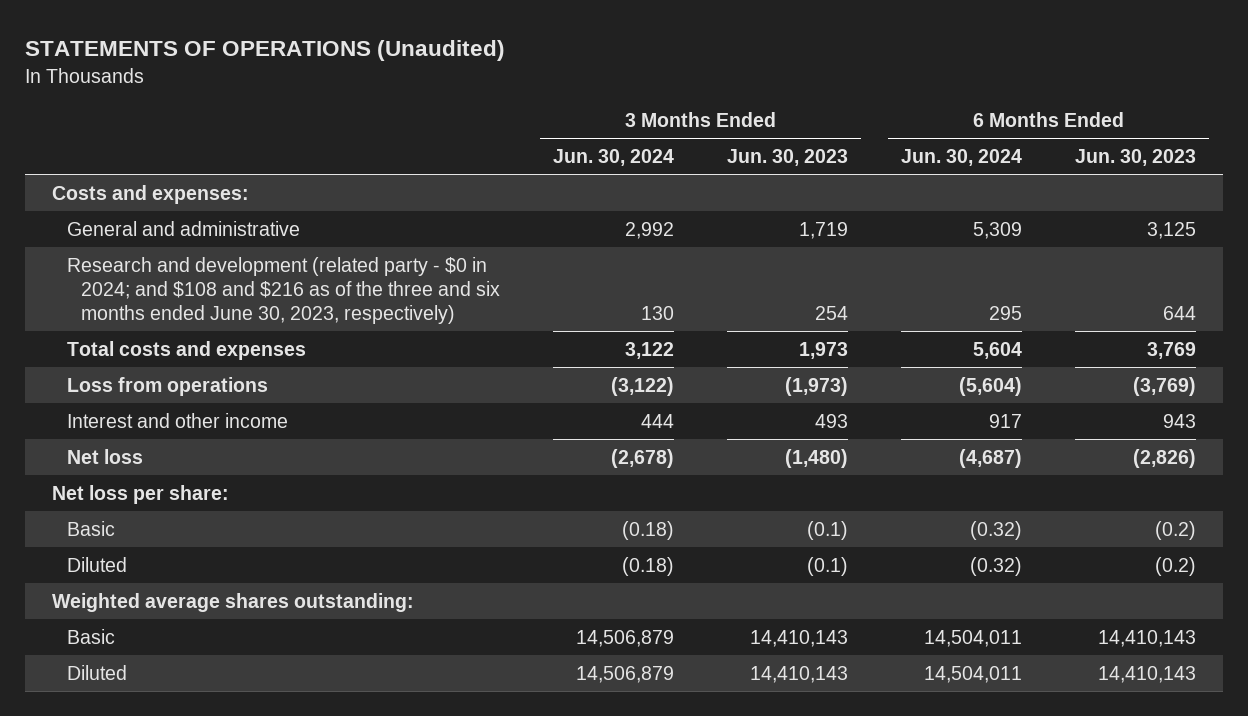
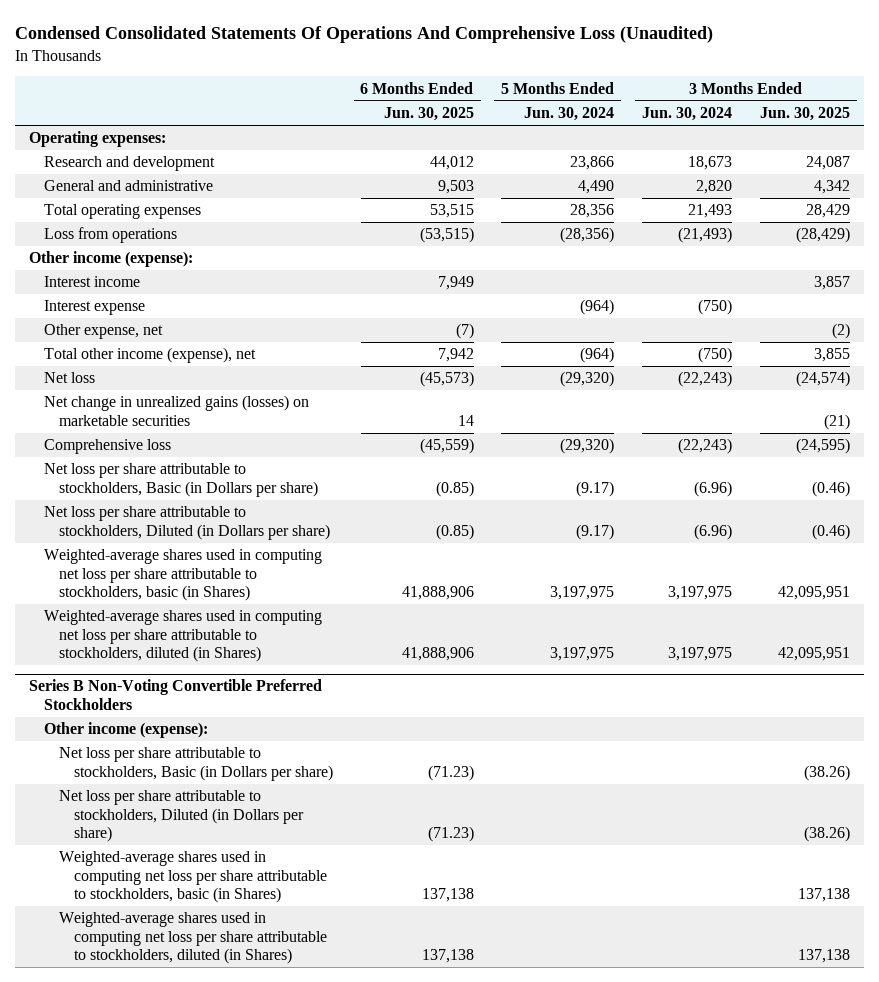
- STATEMENTS OF OPERATIONS (Unaudited)
+ Condensed Consolidated Statements Of Operations And Comprehensive Loss (Unaudited)
- | 3 Months Ended Jun. 30, 2024 | 3 Months Ended Jun. 30, 2023 | 6 Months Ended Jun. 30, 2024 | 6 Months Ended Jun. 30, 2023
+ | 6 Months Ended Jun. 30, 2025 | 5 Months Ended Jun. 30, 2024 | 3 Months Ended Jun. 30, 2024 | 3 Months Ended Jun. 30, 2025
- Costs and expenses:
- General and administrative | 2,992 | 1,719 | 5,309 | 3,125
- Research and development (related party - $0 in 2024; and $108 and $216 as of the three and six months ended June 30, 2023, respectively) | 130 | 254 | 295 | 644
- Total costs and expenses | 3,122 | 1,973 | 5,604 | 3,769
- Loss from operations | (3,122) | (1,973) | (5,604) | (3,769)
- Interest and other income | 444 | 493 | 917 | 943
- Net loss | (2,678) | (1,480) | (4,687) | (2,826)
- Net loss per share:
- Basic | (0.18) | (0.1) | (0.32) | (0.2)
- Diluted | (0.18) | (0.1) | (0.32) | (0.2)
- Weighted average shares outstanding:
- Basic | 14,506,879 | 14,410,143 | 14,504,011 | 14,410,143
- Diluted | 14,506,879 | 14,410,143 | 14,504,011 | 14,410,143
+ Operating expenses:
+ Research and development | 44,012 | 23,866 | 18,673 | 24,087
+ General and administrative | 9,503 | 4,490 | 2,820 | 4,342
+ Total operating expenses | 53,515 | 28,356 | 21,493 | 28,429
+ Loss from operations | (53,515) | (28,356) | (21,493) | (28,429)
+ Other income (expense):
+ Interest income | 7,949 | | | 3,857
+ Interest expense | | (964) | (750) |
+ Other expense, net | (7) | | | (2)
+ Total other income (expense), net | 7,942 | (964) | (750) | 3,855
+ Net loss | (45,573) | (29,320) | (22,243) | (24,574)
+ Net change in unrealized gains (losses) on marketable securities | 14 | | | (21)
+ Comprehensive loss | (45,559) | (29,320) | (22,243) | (24,595)
+ Net loss per share attributable to stockholders, Basic (in Dollars per share) | (0.85) | (9.17) | (6.96) | (0.46)
+ Net loss per share attributable to stockholders, Diluted (in Dollars per share) | (0.85) | (9.17) | (6.96) | (0.46)
+ Weighted-average shares used in computing net loss per share attributable to stockholders, basic (in Shares) | 41,888,906 | 3,197,975 | 3,197,975 | 42,095,951
+ Weighted-average shares used in computing net loss per share attributable to stockholders, diluted (in Shares) | 41,888,906 | 3,197,975 | 3,197,975 | 42,095,951
+ Series B Non-Voting Convertible Preferred Stockholders
+ Other income (expense):
+ Net loss per share attributable to stockholders, Basic (in Dollars per share) | (71.23) | | | (38.26)
+ Net loss per share attributable to stockholders, Diluted (in Dollars per share) | (71.23) | | | (38.26)
+ Weighted-average shares used in computing net loss per share attributable to stockholders, basic (in Shares) | 137,138 | | | 137,138
+ Weighted-average shares used in computing net loss per share attributable to stockholders, diluted (in Shares) | 137,138 | | | 137,138

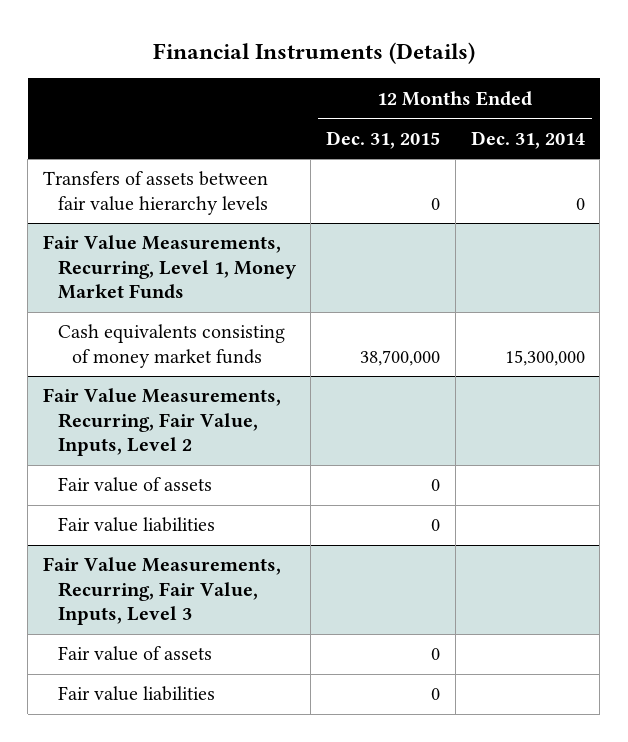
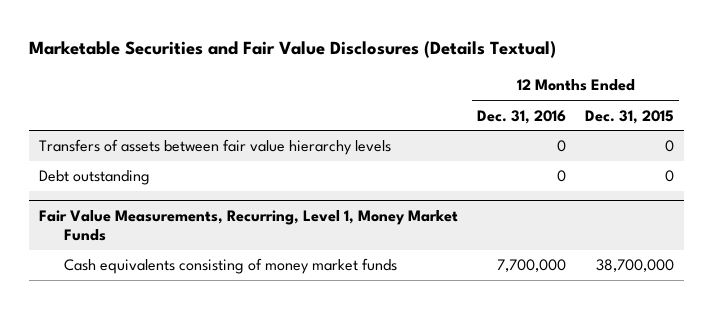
- Financial Instruments (Details)
+ Marketable Securities and Fair Value Disclosures (Details Textual)
- | 12 Months Ended Dec. 31, 2015 | 12 Months Ended Dec. 31, 2014
+ | 12 Months Ended Dec. 31, 2016 | 12 Months Ended Dec. 31, 2015
+ Debt outstanding | 0 | 0
- Fair Value Measurements, Recurring, Fair Value, Inputs, Level 2
- Fair value of assets | 0 |
- Fair value liabilities | 0 |
- Fair Value Measurements, Recurring, Fair Value, Inputs, Level 3
- Fair value of assets | 0 |
- Fair value liabilities | 0 |

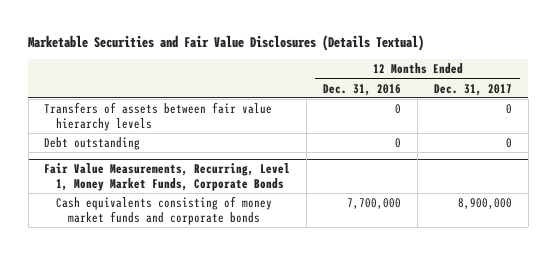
- | 12 Months Ended Dec. 31, 2016 | 12 Months Ended Dec. 31, 2015
+ | 12 Months Ended Dec. 31, 2016 | 12 Months Ended Dec. 31, 2017
- Fair Value Measurements, Recurring, Level 1, Money Market Funds
- Cash equivalents consisting of money market funds | 7,700,000 | 38,700,000
+ Fair Value Measurements, Recurring, Level 1, Money Market Funds, Corporate Bonds
+ Cash equivalents consisting of money market funds and corporate bonds | 7,700,000 | 8,900,000

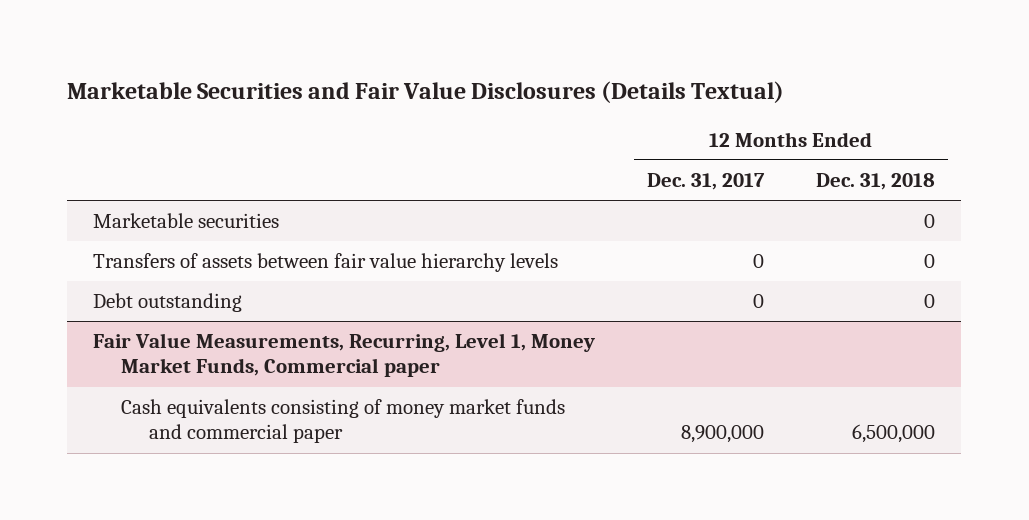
- | 12 Months Ended Dec. 31, 2016 | 12 Months Ended Dec. 31, 2017
+ | 12 Months Ended Dec. 31, 2017 | 12 Months Ended Dec. 31, 2018
+ Marketable securities | | 0
- Fair Value Measurements, Recurring, Level 1, Money Market Funds, Corporate Bonds
- Cash equivalents consisting of money market funds and corporate bonds | 7,700,000 | 8,900,000
+ Fair Value Measurements, Recurring, Level 1, Money Market Funds, Commercial paper
+ Cash equivalents consisting of money market funds and commercial paper | 8,900,000 | 6,500,000

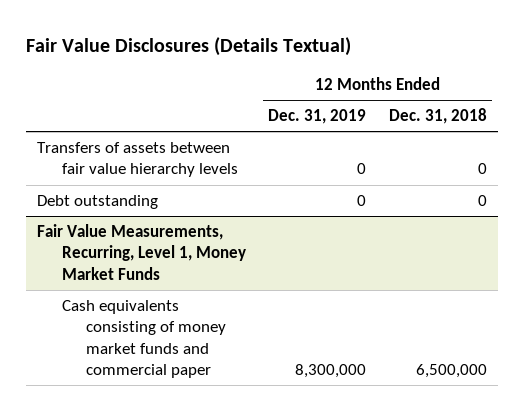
- Marketable Securities and Fair Value Disclosures (Details Textual)
+ Fair Value Disclosures (Details Textual)
- | 12 Months Ended Dec. 31, 2017 | 12 Months Ended Dec. 31, 2018
+ | 12 Months Ended Dec. 31, 2019 | 12 Months Ended Dec. 31, 2018
- Marketable securities | | 0
- Fair Value Measurements, Recurring, Level 1, Money Market Funds, Commercial paper
+ Fair Value Measurements, Recurring, Level 1, Money Market Funds

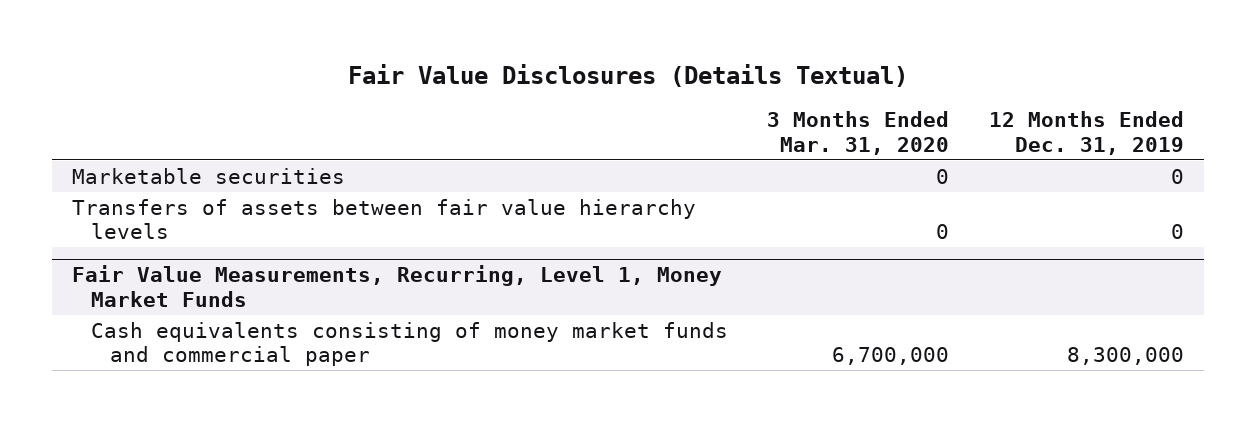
- | 12 Months Ended Dec. 31, 2019 | 12 Months Ended Dec. 31, 2018
+ | 3 Months Ended Mar. 31, 2020 | 12 Months Ended Dec. 31, 2019
+ Marketable securities | 0 | 0
- Debt outstanding | 0 | 0

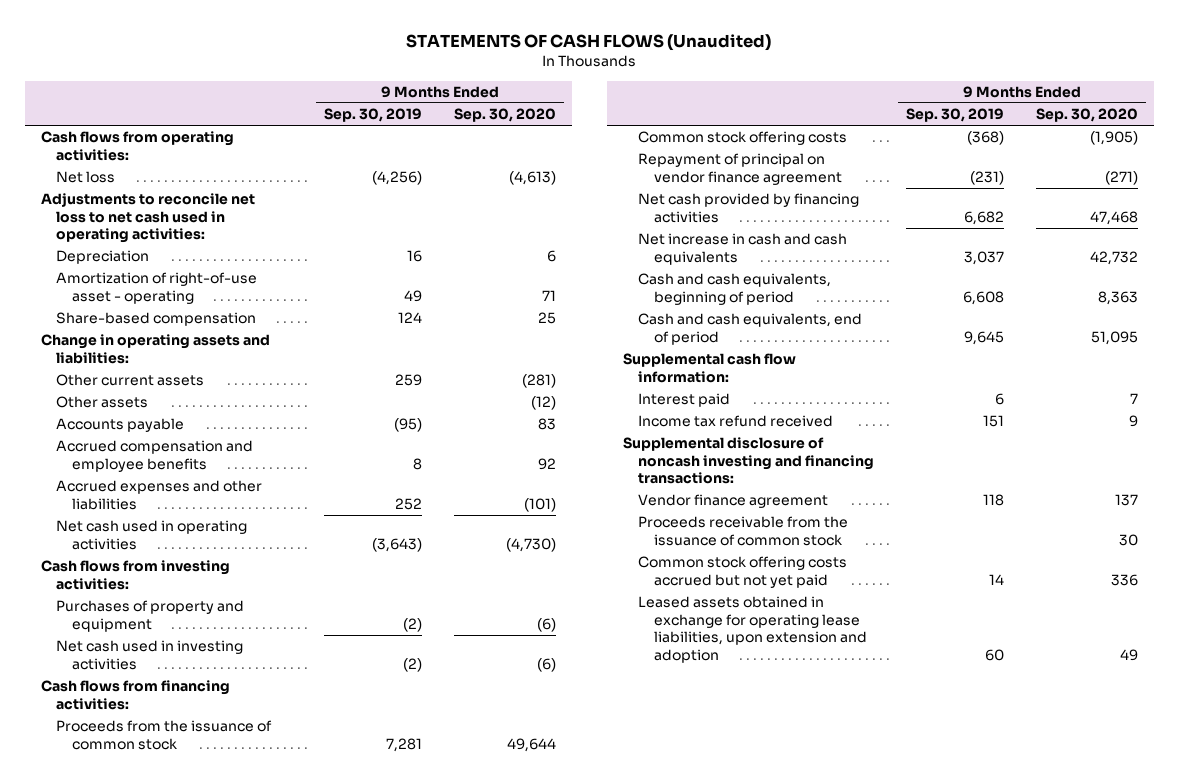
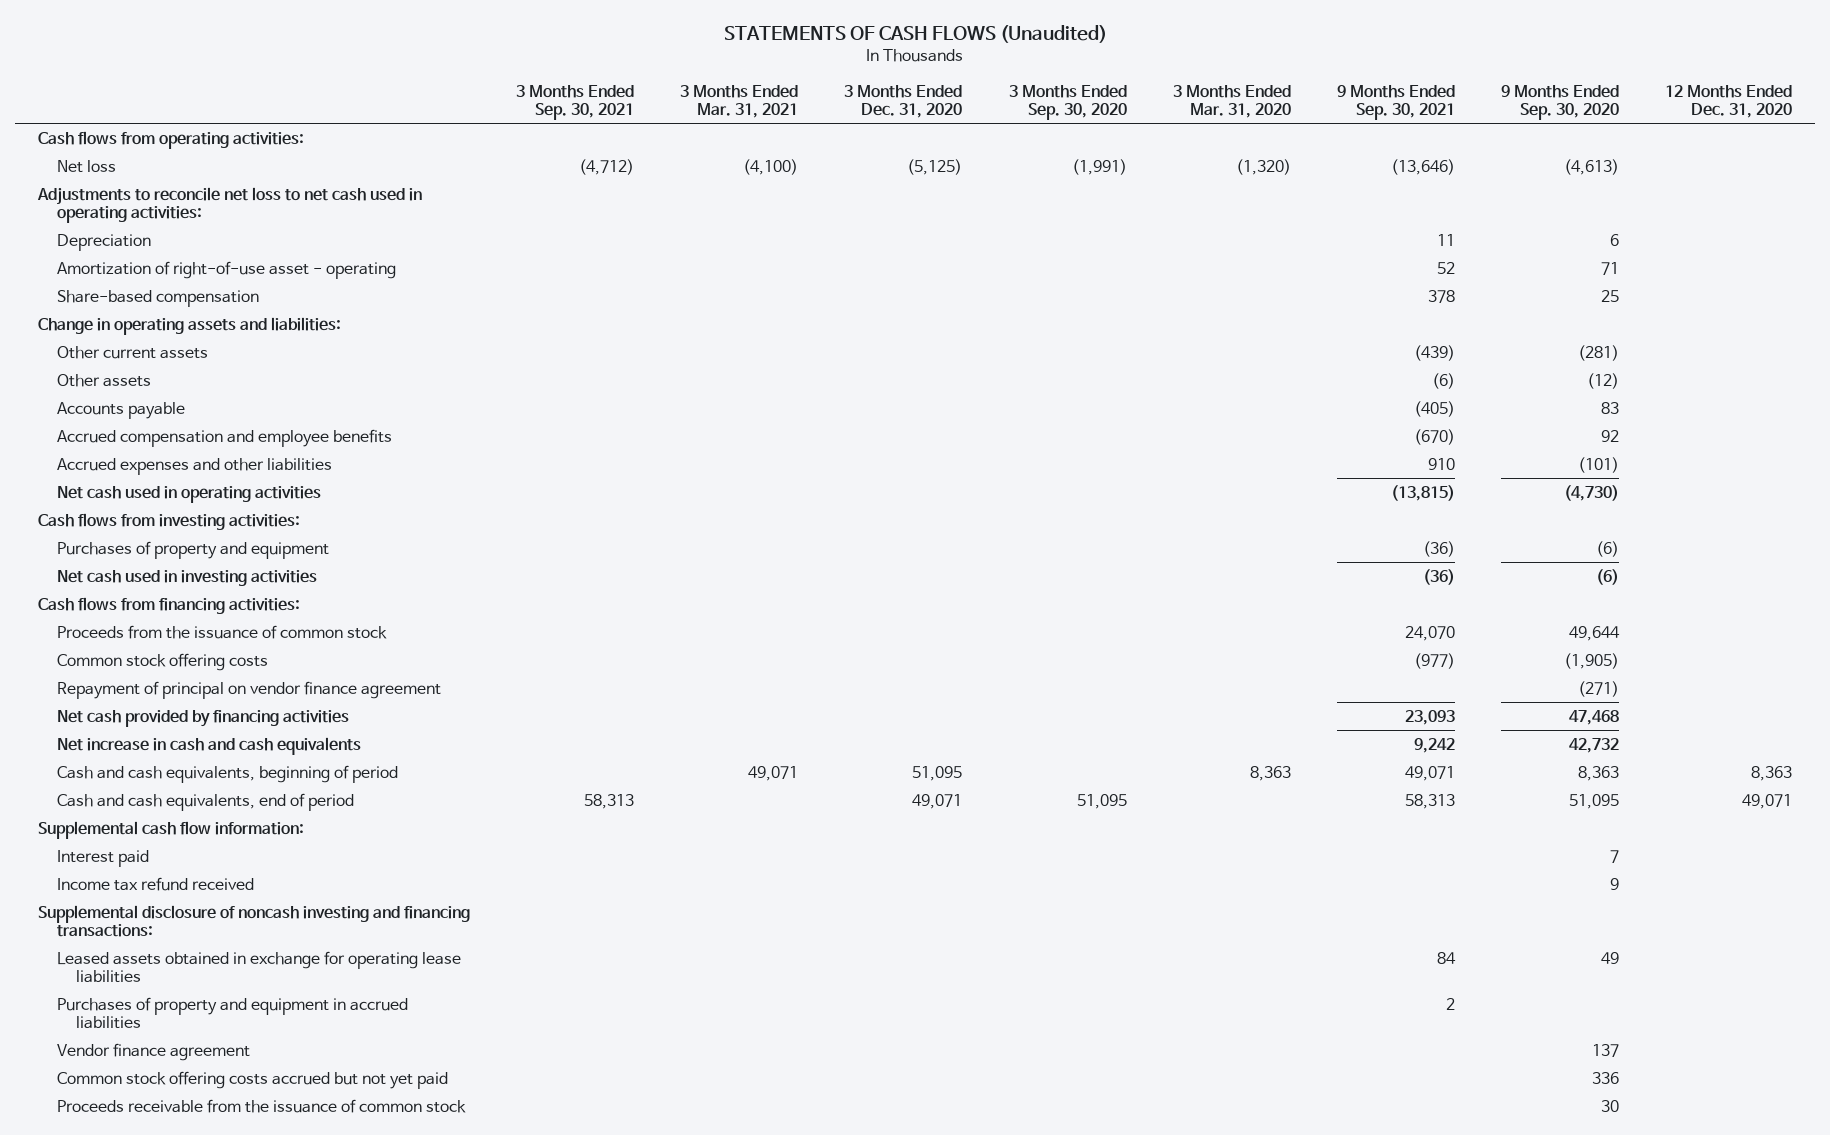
- | 9 Months Ended Sep. 30, 2019 | 9 Months Ended Sep. 30, 2020
+ | 3 Months Ended Sep. 30, 2021 | 3 Months Ended Mar. 31, 2021 | 3 Months Ended Dec. 31, 2020 | 3 Months Ended Sep. 30, 2020 | 3 Months Ended Mar. 31, 2020 | 9 Months Ended Sep. 30, 2021 | 9 Months Ended Sep. 30, 2020 | 12 Months Ended Dec. 31, 2020
+ Leased assets obtained in exchange for operating lease liabilities | | | | | | 84 | 49 |
+ Purchases of property and equipment in accrued liabilities | | | | | | 2 | |
- Leased assets obtained in exchange for operating lease liabilities, upon extension and adoption | 60 | 49
moved down: Proceeds receivable from the issuance of common stock | | | | | | | 30 |

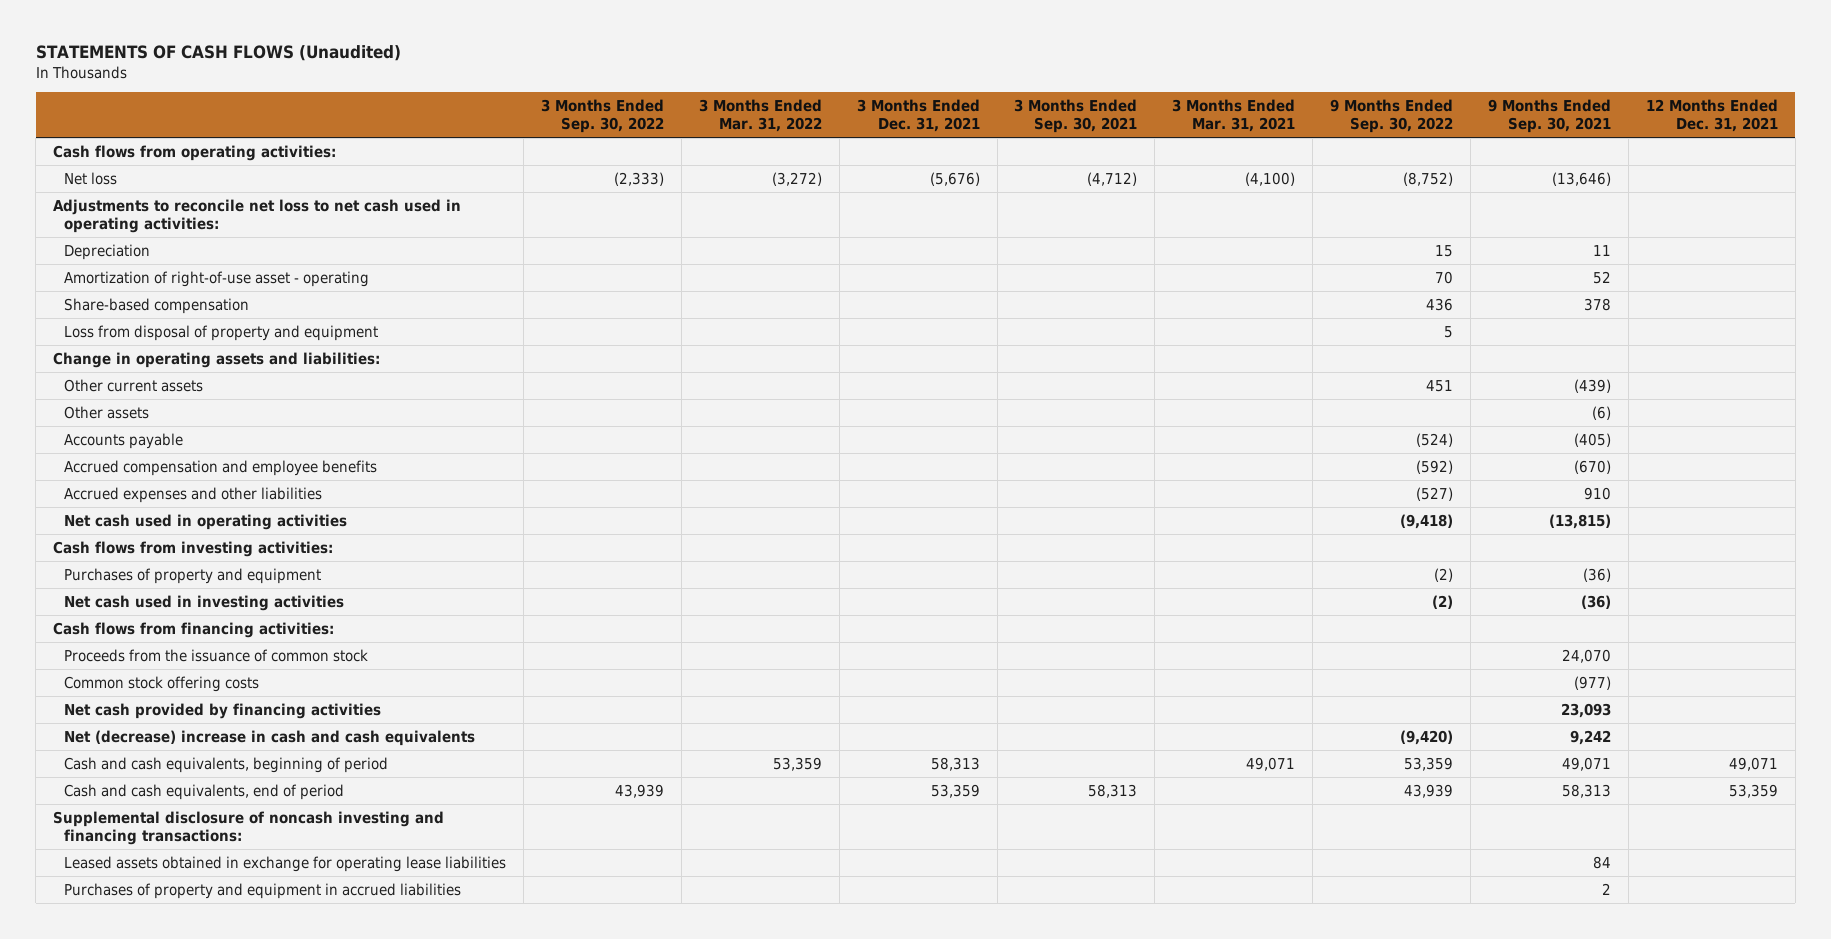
- | 3 Months Ended Sep. 30, 2021 | 3 Months Ended Mar. 31, 2021 | 3 Months Ended Dec. 31, 2020 | 3 Months Ended Sep. 30, 2020 | 3 Months Ended Mar. 31, 2020 | 9 Months Ended Sep. 30, 2021 | 9 Months Ended Sep. 30, 2020 | 12 Months Ended Dec. 31, 2020
+ | 3 Months Ended Sep. 30, 2022 | 3 Months Ended Mar. 31, 2022 | 3 Months Ended Dec. 31, 2021 | 3 Months Ended Sep. 30, 2021 | 3 Months Ended Mar. 31, 2021 | 9 Months Ended Sep. 30, 2022 | 9 Months Ended Sep. 30, 2021 | 12 Months Ended Dec. 31, 2021
+ Loss from disposal of property and equipment | | | | | | 5 | |
- Repayment of principal on vendor finance agreement | | | | | | | (271) |
- Net increase in cash and cash equivalents | | | | | | 9,242 | 42,732 |
+ Net (decrease) increase in cash and cash equivalents | | | | | | (9,420) | 9,242 |
- Supplemental cash flow information:
- Interest paid | | | | | | | 7 |
- Income tax refund received | | | | | | | 9 |
- Vendor finance agreement | | | | | | | 137 |
- Common stock offering costs accrued but not yet paid | | | | | | | 336 |
- Proceeds receivable from the issuance of common stock | | | | | | | 30 |

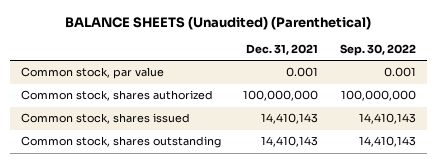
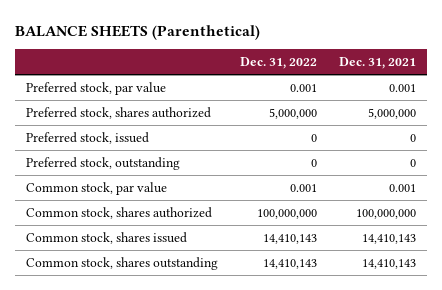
- BALANCE SHEETS (Unaudited) (Parenthetical)
+ BALANCE SHEETS (Parenthetical)
- | Dec. 31, 2021 | Sep. 30, 2022
+ | Dec. 31, 2022 | Dec. 31, 2021
+ Preferred stock, par value | 0.001 | 0.001
+ Preferred stock, shares authorized | 5,000,000 | 5,000,000
+ Preferred stock, issued | 0 | 0
+ Preferred stock, outstanding | 0 | 0

